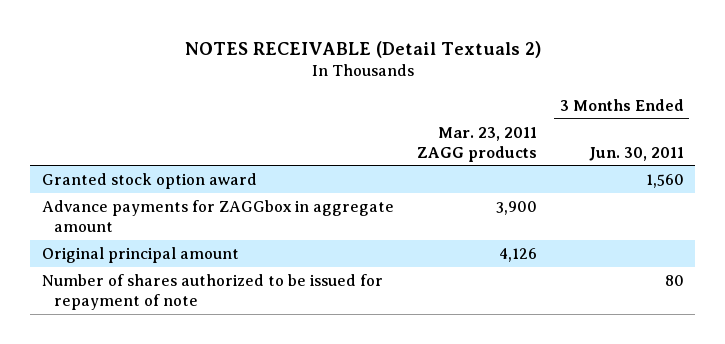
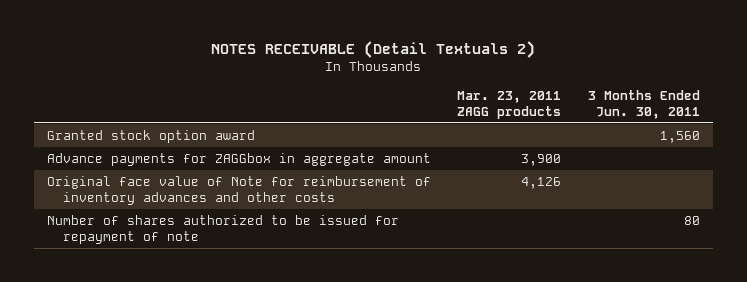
- Original principal amount | 4,126 |
+ Original face value of Note for reimbursement of inventory advances and other costs | 4,126 |

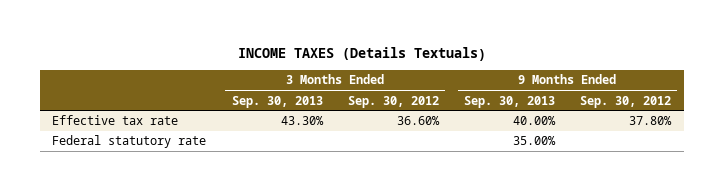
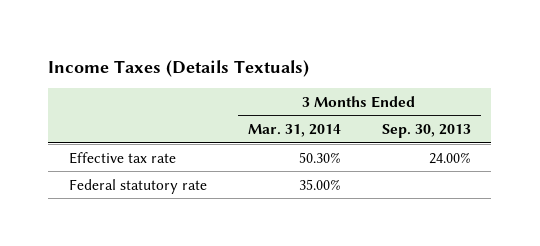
- INCOME TAXES (Details Textuals)
+ Income Taxes (Details Textuals)
- | 3 Months Ended Sep. 30, 2013 | 3 Months Ended Sep. 30, 2012 | 9 Months Ended Sep. 30, 2013 | 9 Months Ended Sep. 30, 2012
+ | 3 Months Ended Mar. 31, 2014 | 3 Months Ended Sep. 30, 2013
- Effective tax rate | 43.30% | 36.60% | 40.00% | 37.80%
+ Effective tax rate | 50.30% | 24.00%

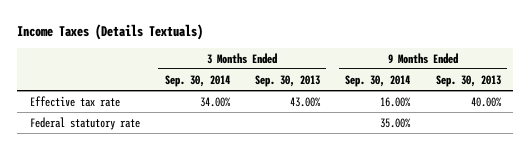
- | 3 Months Ended Mar. 31, 2014 | 3 Months Ended Sep. 30, 2013
+ | 3 Months Ended Sep. 30, 2014 | 3 Months Ended Sep. 30, 2013 | 9 Months Ended Sep. 30, 2014 | 9 Months Ended Sep. 30, 2013
- Effective tax rate | 50.30% | 24.00%
+ Effective tax rate | 34.00% | 43.00% | 16.00% | 40.00%

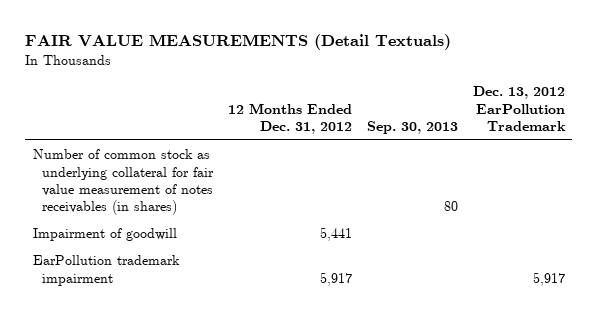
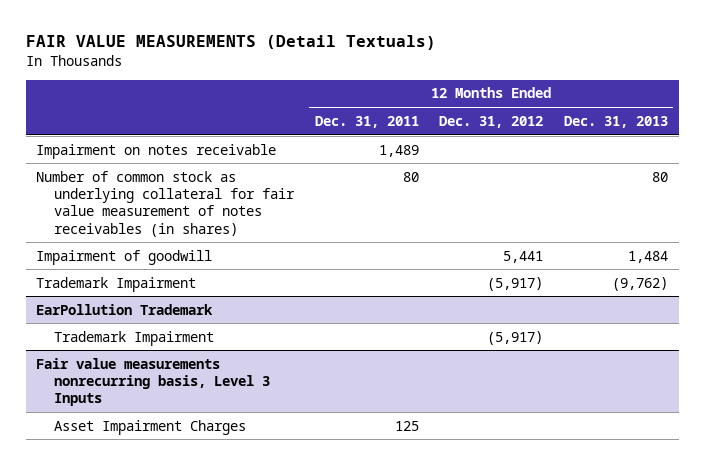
- | 12 Months Ended Dec. 31, 2012 | Sep. 30, 2013 | Dec. 13, 2012 EarPollution Trademark
+ | 12 Months Ended Dec. 31, 2011 | 12 Months Ended Dec. 31, 2012 | 12 Months Ended Dec. 31, 2013
+ Impairment on notes receivable | 1,489 | |
- EarPollution trademark impairment | 5,917 | | 5,917
+ Trademark Impairment | | (5,917) | (9,762)
+ EarPollution Trademark
+ Trademark Impairment | | (5,917) |
+ Fair value measurements nonrecurring basis, Level 3 Inputs
+ Asset Impairment Charges | 125 | |

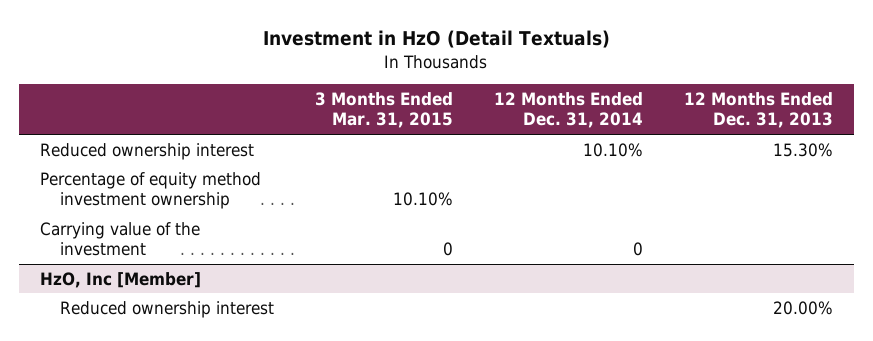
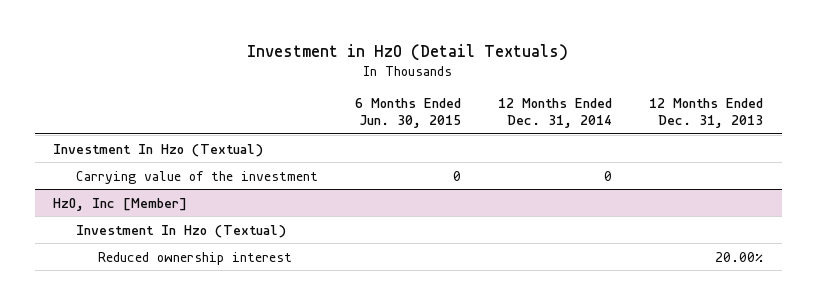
- | 3 Months Ended Mar. 31, 2015 | 12 Months Ended Dec. 31, 2014 | 12 Months Ended Dec. 31, 2013
+ | 6 Months Ended Jun. 30, 2015 | 12 Months Ended Dec. 31, 2014 | 12 Months Ended Dec. 31, 2013
- Reduced ownership interest | | 10.10% | 15.30%
- Percentage of equity method investment ownership | 10.10% | |
+ Investment In Hzo (Textual)
@ HzO, Inc [Member]
+ Investment In Hzo (Textual)

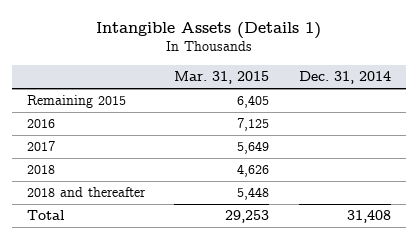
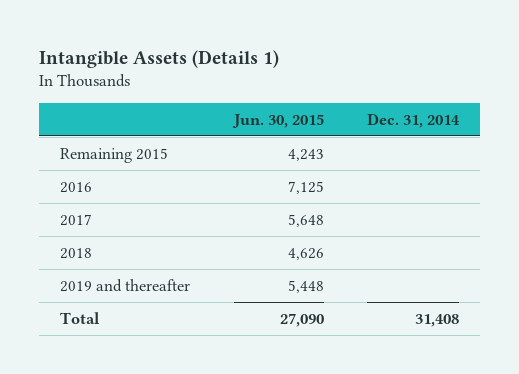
- | Mar. 31, 2015 | Dec. 31, 2014
+ | Jun. 30, 2015 | Dec. 31, 2014
- 2018 and thereafter | 5,448 |
+ 2019 and thereafter | 5,448 |

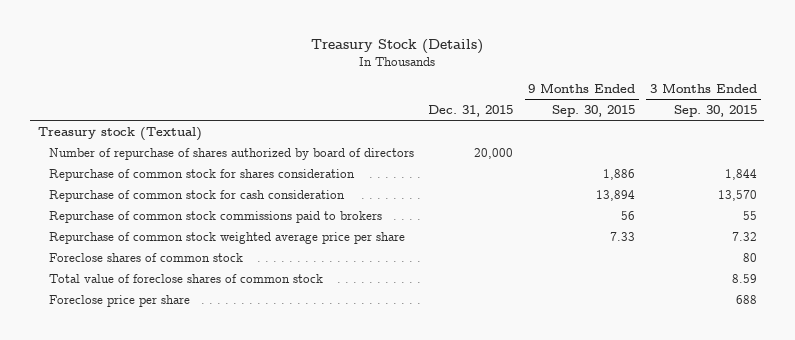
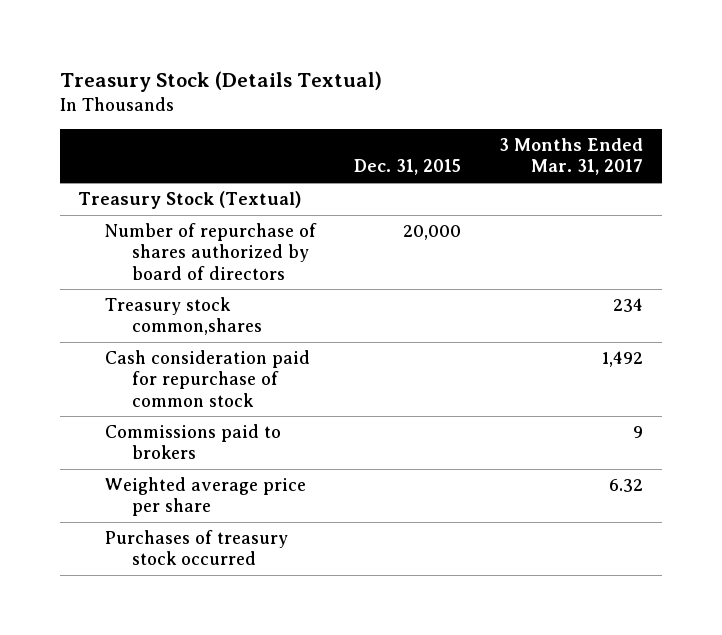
- Treasury Stock (Details)
+ Treasury Stock (Details Textual)
- | Dec. 31, 2015 | 9 Months Ended Sep. 30, 2015 | 3 Months Ended Sep. 30, 2015
+ | Dec. 31, 2015 | 3 Months Ended Mar. 31, 2017
- Treasury stock (Textual)
+ Treasury Stock (Textual)
- Repurchase of common stock for shares consideration | | 1,886 | 1,844
- Repurchase of common stock for cash consideration | | 13,894 | 13,570
- Repurchase of common stock commissions paid to brokers | | 56 | 55
- Repurchase of common stock weighted average price per share | | 7.33 | 7.32
- Foreclose shares of common stock | | | 80
- Total value of foreclose shares of common stock | | | 8.59
- Foreclose price per share | | | 688
+ Treasury stock common,shares | | 234
+ Cash consideration paid for repurchase of common stock | | 1,492
+ Commissions paid to brokers | | 9
+ Weighted average price per share | | 6.32
+ Purchases of treasury stock occurred

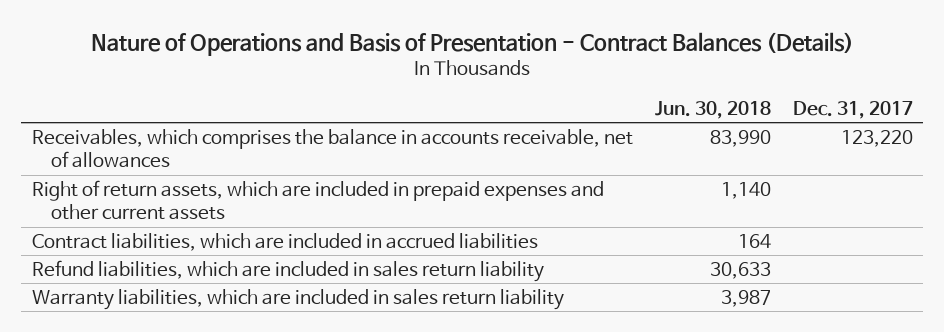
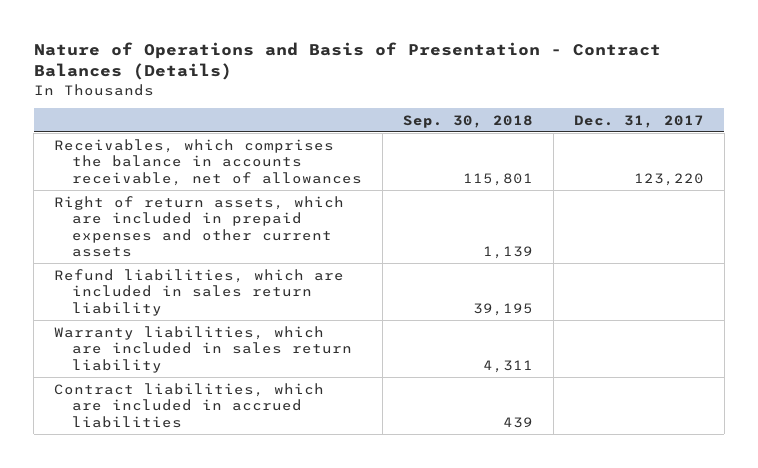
- | Jun. 30, 2018 | Dec. 31, 2017
+ | Sep. 30, 2018 | Dec. 31, 2017
moved down: Contract liabilities, which are included in accrued liabilities | 439 |

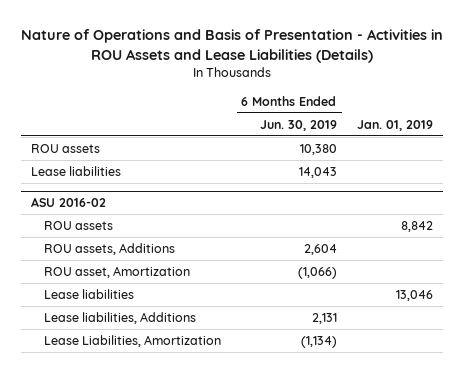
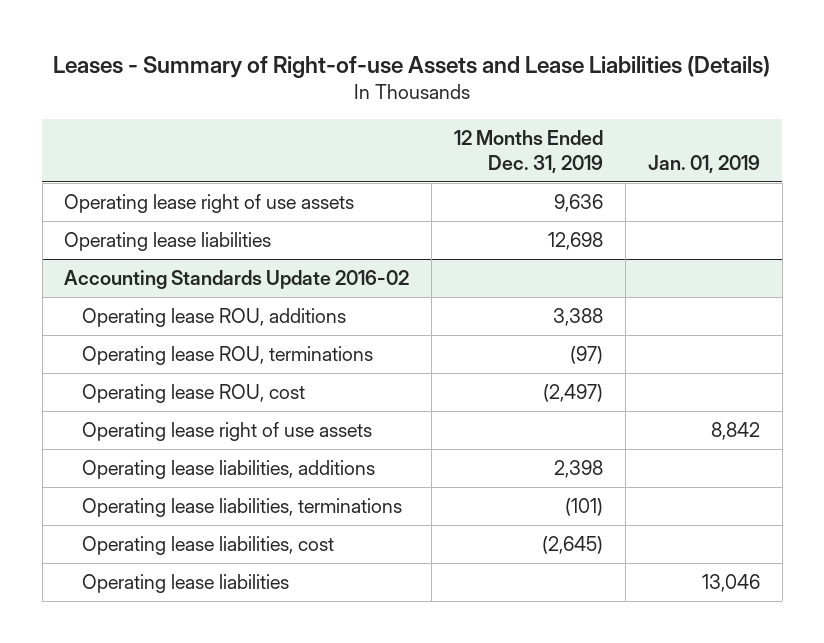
- Nature of Operations and Basis of Presentation - Activities in ROU Assets and Lease Liabilities (Details)
+ Leases - Summary of Right-of-use Assets and Lease Liabilities (Details)
- | 6 Months Ended Jun. 30, 2019 | Jan. 01, 2019
+ | 12 Months Ended Dec. 31, 2019 | Jan. 01, 2019
- ROU assets | 10,380 |
- Lease liabilities | 14,043 |
- ASU 2016-02
- ROU assets | | 8,842
- ROU assets, Additions | 2,604 |
- ROU asset, Amortization | (1,066) |
- Lease liabilities | | 13,046
- Lease liabilities, Additions | 2,131 |
- Lease Liabilities, Amortization | (1,134) |
+ Operating lease right of use assets | 9,636 |
+ Operating lease liabilities | 12,698 |
+ Accounting Standards Update 2016-02
+ Operating lease ROU, additions | 3,388 |
+ Operating lease ROU, terminations | (97) |
+ Operating lease ROU, cost | (2,497) |
+ Operating lease right of use assets | | 8,842
+ Operating lease liabilities, additions | 2,398 |
+ Operating lease liabilities, terminations | (101) |
+ Operating lease liabilities, cost | (2,645) |
+ Operating lease liabilities | | 13,046

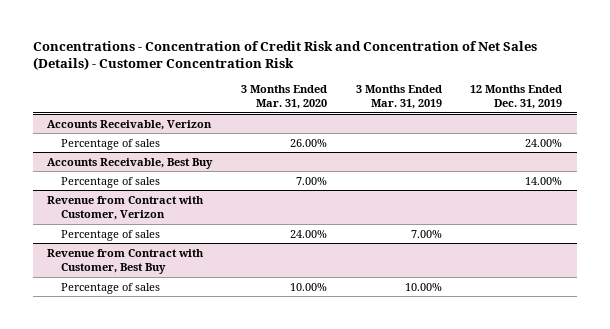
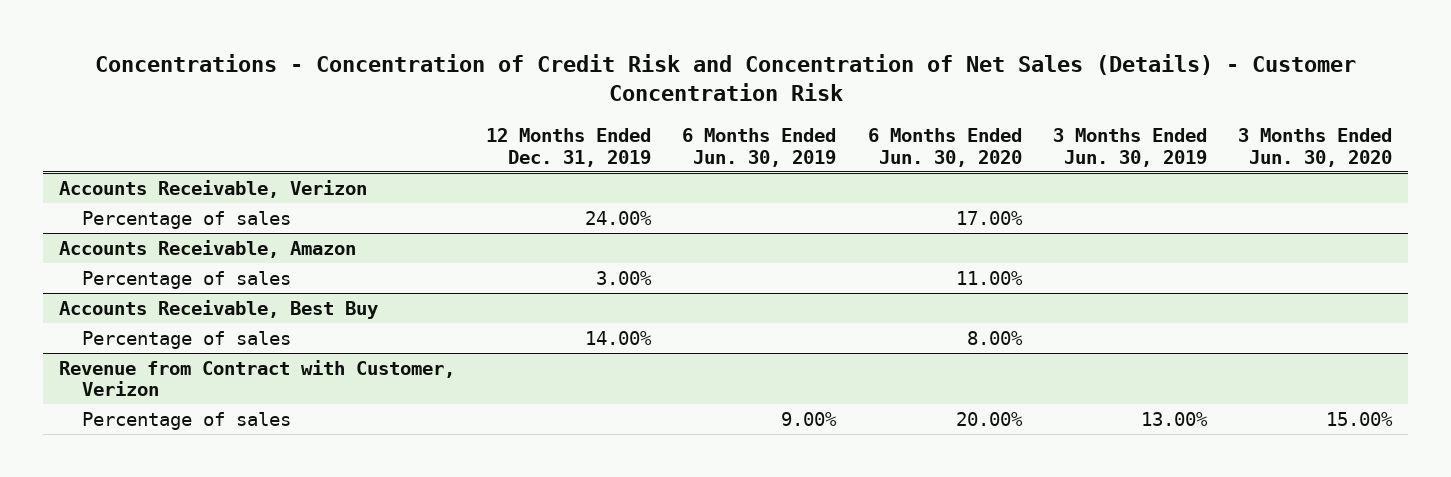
- | 3 Months Ended Mar. 31, 2020 | 3 Months Ended Mar. 31, 2019 | 12 Months Ended Dec. 31, 2019
+ | 12 Months Ended Dec. 31, 2019 | 6 Months Ended Jun. 30, 2019 | 6 Months Ended Jun. 30, 2020 | 3 Months Ended Jun. 30, 2019 | 3 Months Ended Jun. 30, 2020
+ Accounts Receivable, Amazon
+ Percentage of sales | 3.00% | | 11.00% | |
- Revenue from Contract with Customer, Best Buy
- Percentage of sales | 10.00% | 10.00% |

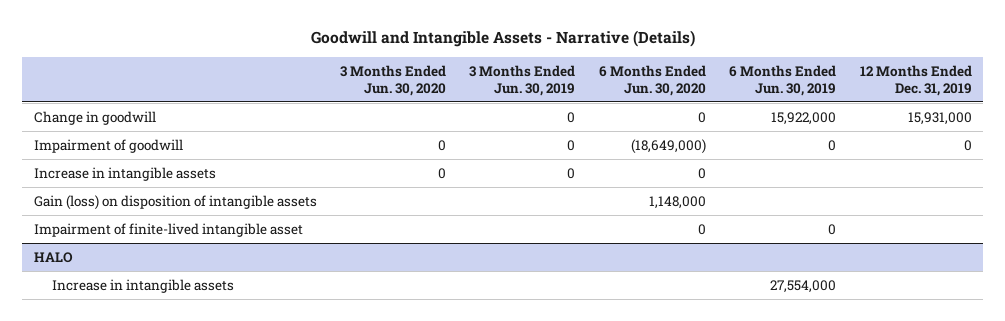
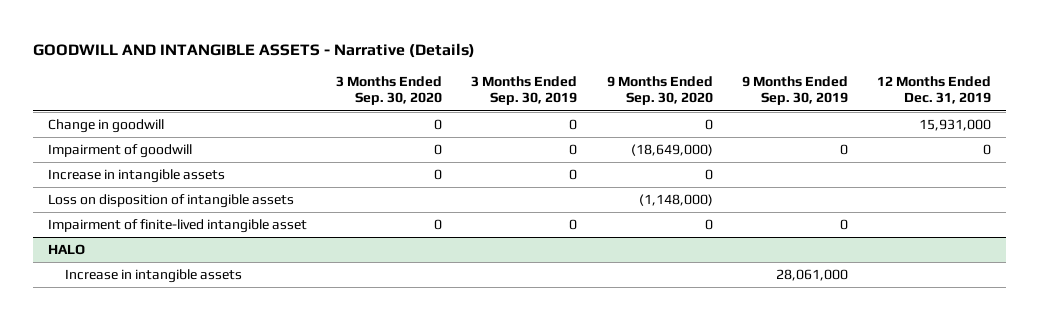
- Goodwill and Intangible Assets - Narrative (Details)
+ GOODWILL AND INTANGIBLE ASSETS - Narrative (Details)
- | 3 Months Ended Jun. 30, 2020 | 3 Months Ended Jun. 30, 2019 | 6 Months Ended Jun. 30, 2020 | 6 Months Ended Jun. 30, 2019 | 12 Months Ended Dec. 31, 2019
+ | 3 Months Ended Sep. 30, 2020 | 3 Months Ended Sep. 30, 2019 | 9 Months Ended Sep. 30, 2020 | 9 Months Ended Sep. 30, 2019 | 12 Months Ended Dec. 31, 2019
- Gain (loss) on disposition of intangible assets | | | 1,148,000 | |
+ Loss on disposition of intangible assets | | | (1,148,000) | |

